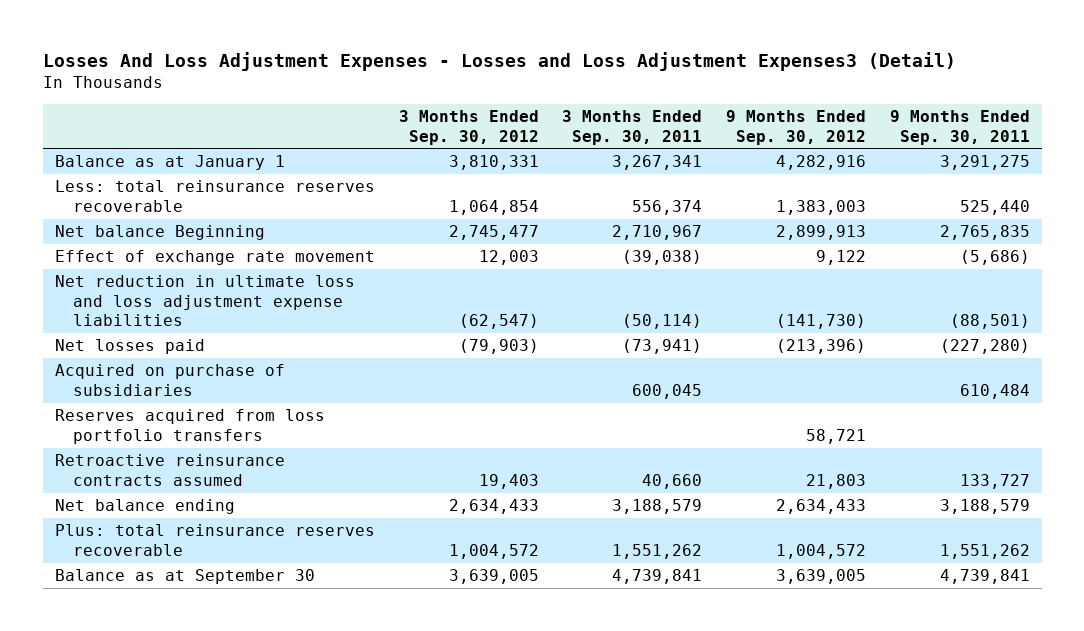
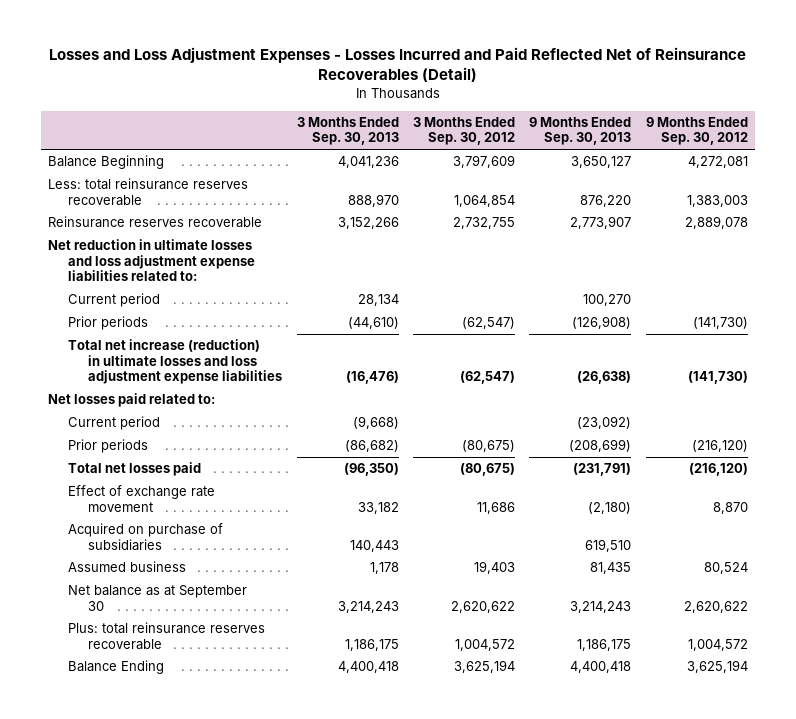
- Losses And Loss Adjustment Expenses - Losses and Loss Adjustment Expenses3 (Detail)
+ Losses and Loss Adjustment Expenses - Losses Incurred and Paid Reflected Net of Reinsurance Recoverables (Detail)
- | 3 Months Ended Sep. 30, 2012 | 3 Months Ended Sep. 30, 2011 | 9 Months Ended Sep. 30, 2012 | 9 Months Ended Sep. 30, 2011
+ | 3 Months Ended Sep. 30, 2013 | 3 Months Ended Sep. 30, 2012 | 9 Months Ended Sep. 30, 2013 | 9 Months Ended Sep. 30, 2012
- Balance as at January 1 | 3,810,331 | 3,267,341 | 4,282,916 | 3,291,275
+ Balance Beginning | 4,041,236 | 3,797,609 | 3,650,127 | 4,272,081
- Net balance Beginning | 2,745,477 | 2,710,967 | 2,899,913 | 2,765,835
- Effect of exchange rate movement | 12,003 | (39,038) | 9,122 | (5,686)
- Net reduction in ultimate loss and loss adjustment expense liabilities | (62,547) | (50,114) | (141,730) | (88,501)
- Net losses paid | (79,903) | (73,941) | (213,396) | (227,280)
+ Reinsurance reserves recoverable | 3,152,266 | 2,732,755 | 2,773,907 | 2,889,078
+ Net reduction in ultimate losses and loss adjustment expense liabilities related to:
+ Current period | 28,134 | | 100,270 |
+ Prior periods | (44,610) | (62,547) | (126,908) | (141,730)
+ Total net increase (reduction) in ultimate losses and loss adjustment expense liabilities | (16,476) | (62,547) | (26,638) | (141,730)
+ Net losses paid related to:
+ Current period | (9,668) | | (23,092) |
+ Prior periods | (86,682) | (80,675) | (208,699) | (216,120)
+ Total net losses paid | (96,350) | (80,675) | (231,791) | (216,120)
+ Effect of exchange rate movement | 33,182 | 11,686 | (2,180) | 8,870
- Reserves acquired from loss portfolio transfers | | | 58,721 |
- Retroactive reinsurance contracts assumed | 19,403 | 40,660 | 21,803 | 133,727
- Net balance ending | 2,634,433 | 3,188,579 | 2,634,433 | 3,188,579
+ Assumed business | 1,178 | 19,403 | 81,435 | 80,524
+ Net balance as at September 30 | 3,214,243 | 2,620,622 | 3,214,243 | 2,620,622
- Balance as at September 30 | 3,639,005 | 4,739,841 | 3,639,005 | 4,739,841
+ Balance Ending | 4,400,418 | 3,625,194 | 4,400,418 | 3,625,194

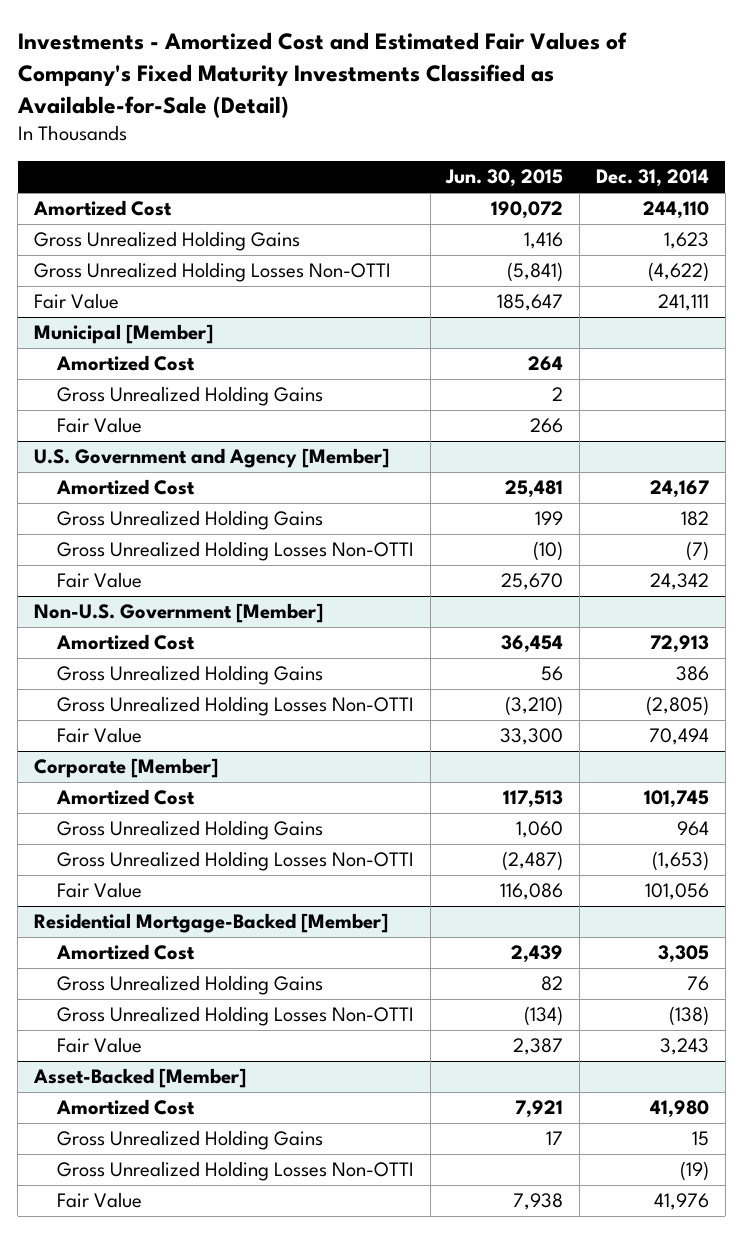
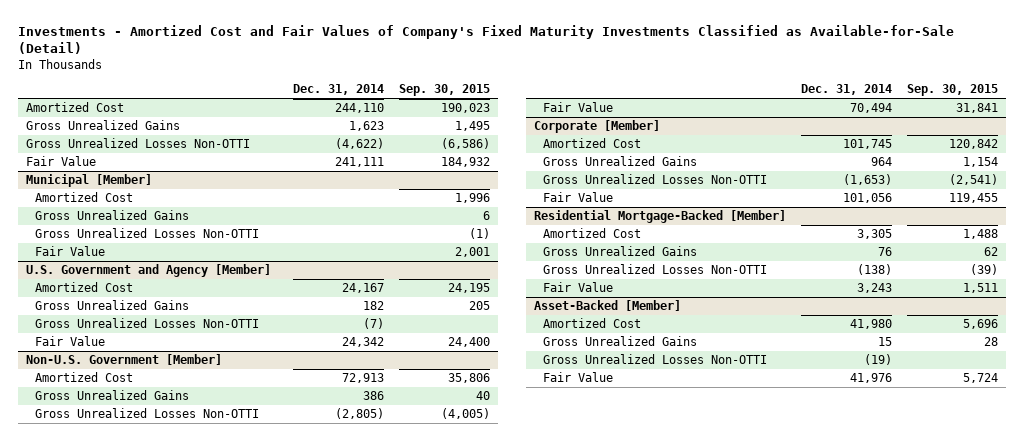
- Investments - Amortized Cost and Estimated Fair Values of Company's Fixed Maturity Investments Classified as Available-for-Sale (Detail)
+ Investments - Amortized Cost and Fair Values of Company's Fixed Maturity Investments Classified as Available-for-Sale (Detail)
- | Jun. 30, 2015 | Dec. 31, 2014
+ | Dec. 31, 2014 | Sep. 30, 2015
- Gross Unrealized Holding Gains | 1,416 | 1,623
- Gross Unrealized Holding Losses Non-OTTI | (5,841) | (4,622)
+ Gross Unrealized Gains | 1,623 | 1,495
+ Gross Unrealized Losses Non-OTTI | (4,622) | (6,586)
@ Municipal [Member]
- Gross Unrealized Holding Gains | 2 |
+ Gross Unrealized Gains | | 6
+ Gross Unrealized Losses Non-OTTI | | (1)
@ U.S. Government and Agency [Member]
- Gross Unrealized Holding Gains | 199 | 182
- Gross Unrealized Holding Losses Non-OTTI | (10) | (7)
+ Gross Unrealized Gains | 182 | 205
+ Gross Unrealized Losses Non-OTTI | (7) |
@ Non-U.S. Government [Member]
- Gross Unrealized Holding Gains | 56 | 386
- Gross Unrealized Holding Losses Non-OTTI | (3,210) | (2,805)
+ Gross Unrealized Gains | 386 | 40
+ Gross Unrealized Losses Non-OTTI | (2,805) | (4,005)
@ Corporate [Member]
- Gross Unrealized Holding Gains | 1,060 | 964
- Gross Unrealized Holding Losses Non-OTTI | (2,487) | (1,653)
+ Gross Unrealized Gains | 964 | 1,154
+ Gross Unrealized Losses Non-OTTI | (1,653) | (2,541)
@ Residential Mortgage-Backed [Member]
- Gross Unrealized Holding Gains | 82 | 76
- Gross Unrealized Holding Losses Non-OTTI | (134) | (138)
+ Gross Unrealized Gains | 76 | 62
+ Gross Unrealized Losses Non-OTTI | (138) | (39)
@ Asset-Backed [Member]
- Gross Unrealized Holding Gains | 17 | 15
- Gross Unrealized Holding Losses Non-OTTI | | (19)
+ Gross Unrealized Gains | 15 | 28
+ Gross Unrealized Losses Non-OTTI | (19) |

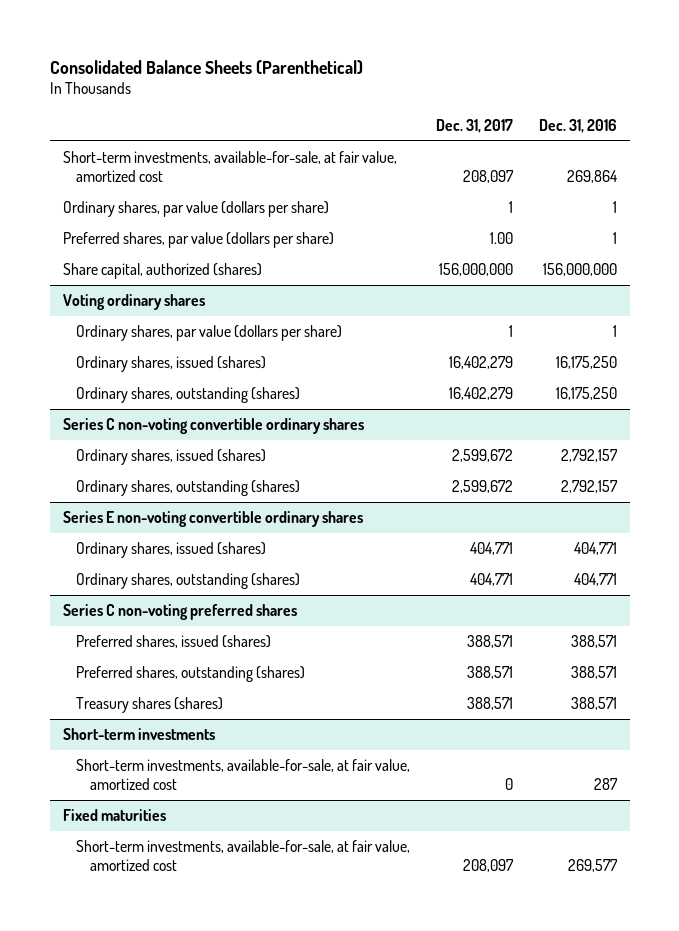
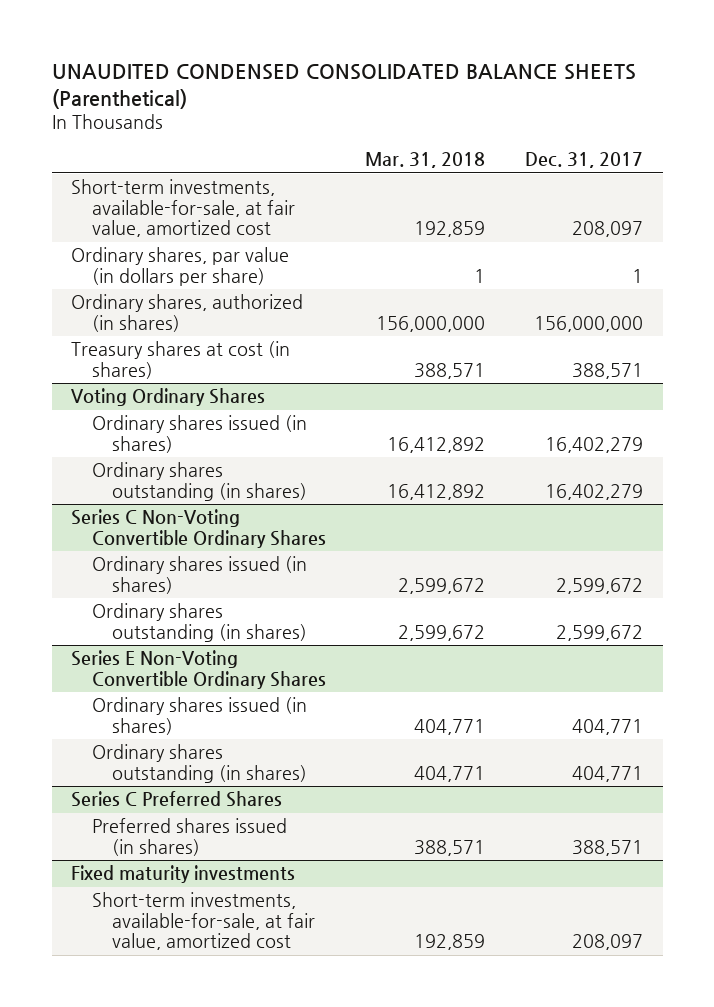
- Consolidated Balance Sheets (Parenthetical)
+ UNAUDITED CONDENSED CONSOLIDATED BALANCE SHEETS (Parenthetical)
- | Dec. 31, 2017 | Dec. 31, 2016
+ | Mar. 31, 2018 | Dec. 31, 2017
- Ordinary shares, par value (dollars per share) | 1 | 1
- Preferred shares, par value (dollars per share) | 1.00 | 1
- Share capital, authorized (shares) | 156,000,000 | 156,000,000
- Voting ordinary shares
- Ordinary shares, par value (dollars per share) | 1 | 1
- Ordinary shares, issued (shares) | 16,402,279 | 16,175,250
- Ordinary shares, outstanding (shares) | 16,402,279 | 16,175,250
- Series C non-voting convertible ordinary shares
- Ordinary shares, issued (shares) | 2,599,672 | 2,792,157
- Ordinary shares, outstanding (shares) | 2,599,672 | 2,792,157
- Series E non-voting convertible ordinary shares
- Ordinary shares, issued (shares) | 404,771 | 404,771
- Ordinary shares, outstanding (shares) | 404,771 | 404,771
- Series C non-voting preferred shares
- Preferred shares, issued (shares) | 388,571 | 388,571
- Preferred shares, outstanding (shares) | 388,571 | 388,571
- Treasury shares (shares) | 388,571 | 388,571
- Short-term investments
- Short-term investments, available-for-sale, at fair value, amortized cost | 0 | 287
- Fixed maturities
+ Ordinary shares, par value (in dollars per share) | 1 | 1
+ Ordinary shares, authorized (in shares) | 156,000,000 | 156,000,000
+ Treasury shares at cost (in shares) | 388,571 | 388,571
+ Voting Ordinary Shares
+ Ordinary shares issued (in shares) | 16,412,892 | 16,402,279
+ Ordinary shares outstanding (in shares) | 16,412,892 | 16,402,279
+ Series C Non-Voting Convertible Ordinary Shares
+ Ordinary shares issued (in shares) | 2,599,672 | 2,599,672
+ Ordinary shares outstanding (in shares) | 2,599,672 | 2,599,672
+ Series E Non-Voting Convertible Ordinary Shares
+ Ordinary shares issued (in shares) | 404,771 | 404,771
+ Ordinary shares outstanding (in shares) | 404,771 | 404,771
+ Series C Preferred Shares
+ Preferred shares issued (in shares) | 388,571 | 388,571
+ Fixed maturity investments

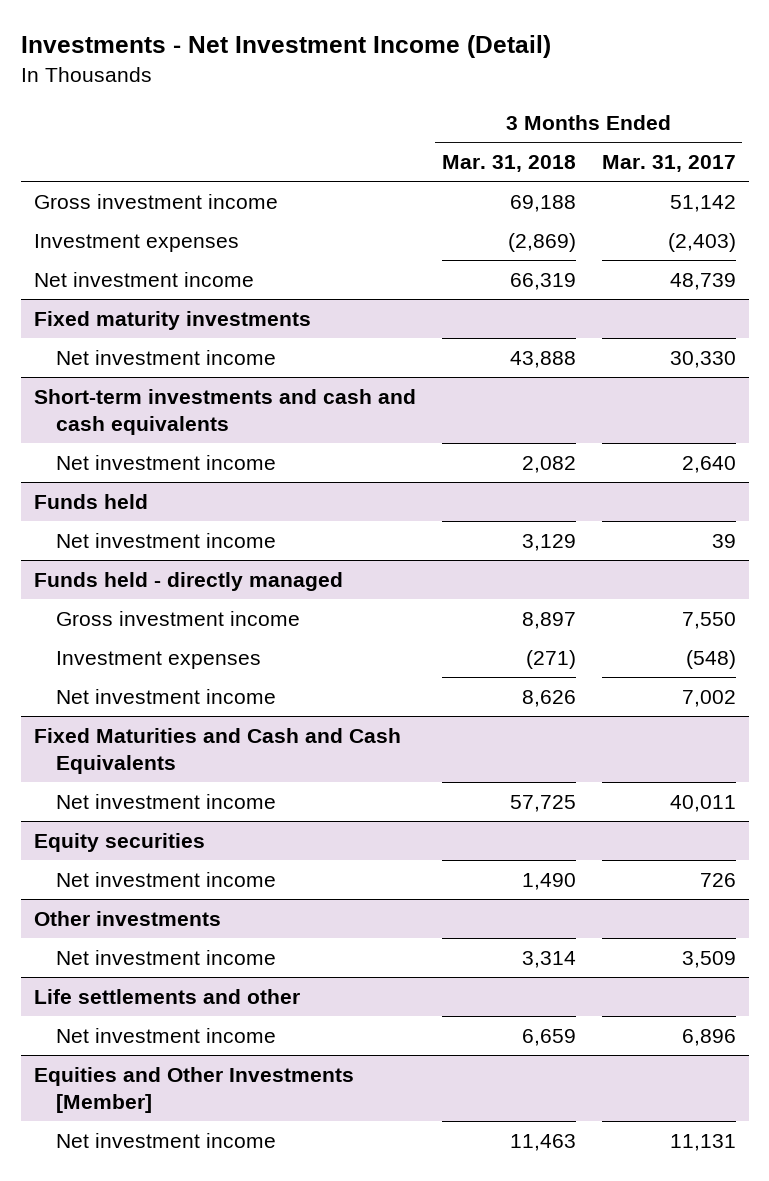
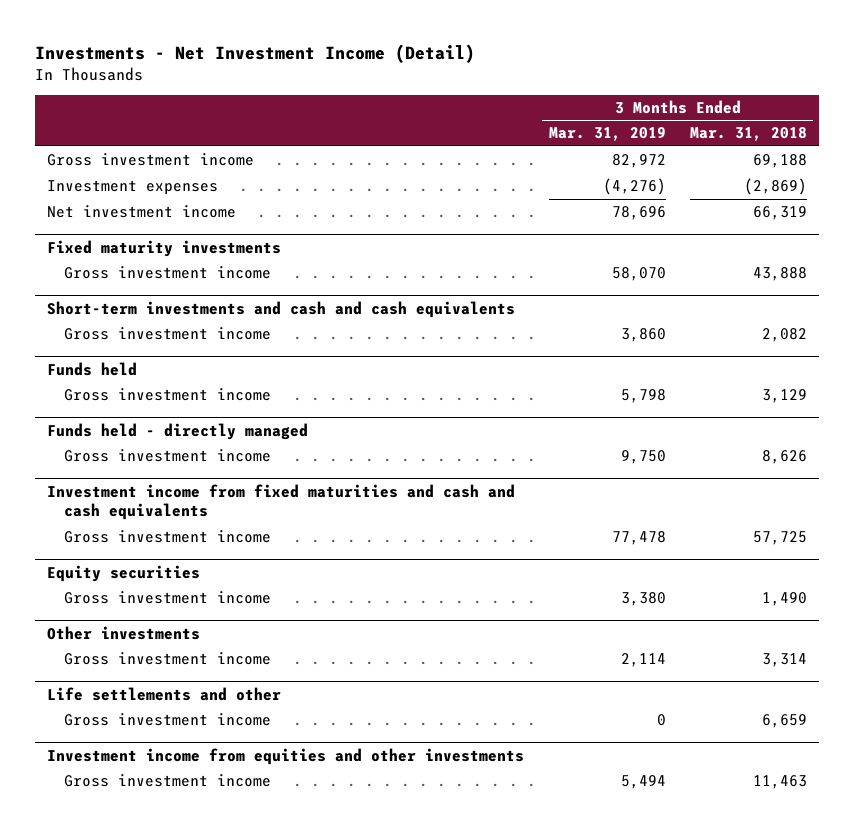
- | 3 Months Ended Mar. 31, 2018 | 3 Months Ended Mar. 31, 2017
+ | 3 Months Ended Mar. 31, 2019 | 3 Months Ended Mar. 31, 2018
@ Fixed maturity investments
- Net investment income | 43,888 | 30,330
+ Gross investment income | 58,070 | 43,888
@ Short-term investments and cash and cash equivalents
- Net investment income | 2,082 | 2,640
+ Gross investment income | 3,860 | 2,082
@ Funds held
- Net investment income | 3,129 | 39
+ Gross investment income | 5,798 | 3,129
@ Funds held - directly managed
- Gross investment income | 8,897 | 7,550
- Investment expenses | (271) | (548)
- Net investment income | 8,626 | 7,002
- Fixed Maturities and Cash and Cash Equivalents
- Net investment income | 57,725 | 40,011
@ Funds held - directly managed
+ Gross investment income | 9,750 | 8,626
+ Investment income from fixed maturities and cash and cash equivalents
+ Gross investment income | 77,478 | 57,725
@ Equity securities
- Net investment income | 1,490 | 726
+ Gross investment income | 3,380 | 1,490
@ Other investments
- Net investment income | 3,314 | 3,509
+ Gross investment income | 2,114 | 3,314
@ Life settlements and other
- Net investment income | 6,659 | 6,896
- Equities and Other Investments [Member]
- Net investment income | 11,463 | 11,131
@ Life settlements and other
+ Gross investment income | 0 | 6,659
+ Investment income from equities and other investments
+ Gross investment income | 5,494 | 11,463

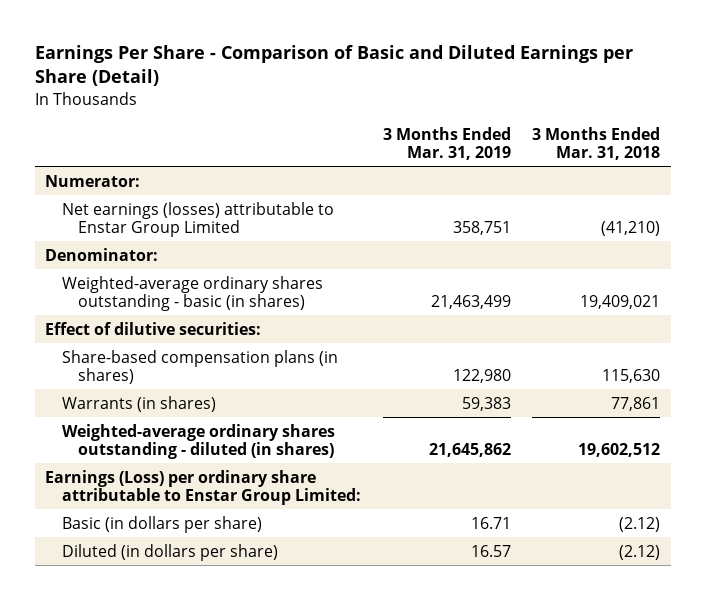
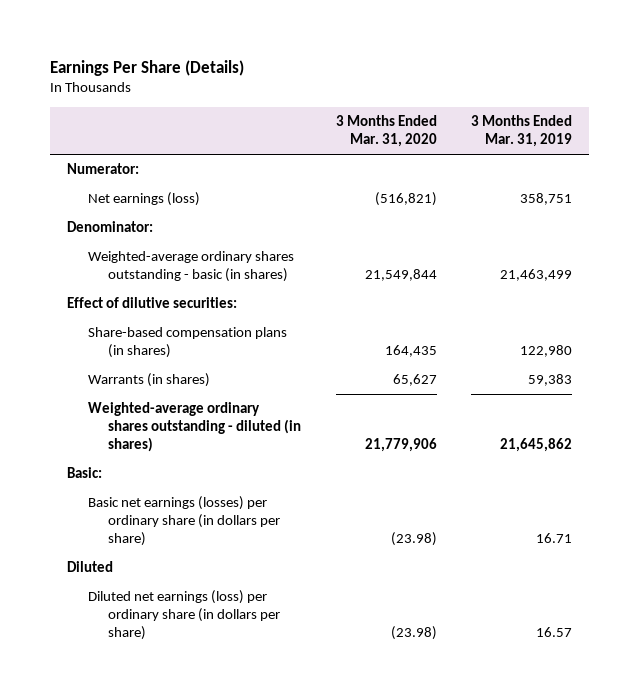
- Earnings Per Share - Comparison of Basic and Diluted Earnings per Share (Detail)
+ Earnings Per Share (Details)
- | 3 Months Ended Mar. 31, 2019 | 3 Months Ended Mar. 31, 2018
+ | 3 Months Ended Mar. 31, 2020 | 3 Months Ended Mar. 31, 2019
- Net earnings (losses) attributable to Enstar Group Limited | 358,751 | (41,210)
+ Net earnings (loss) | (516,821) | 358,751
- Earnings (Loss) per ordinary share attributable to Enstar Group Limited:
- Basic (in dollars per share) | 16.71 | (2.12)
- Diluted (in dollars per share) | 16.57 | (2.12)
+ Basic:
+ Basic net earnings (losses) per ordinary share (in dollars per share) | (23.98) | 16.71
+ Diluted
+ Diluted net earnings (loss) per ordinary share (in dollars per share) | (23.98) | 16.57

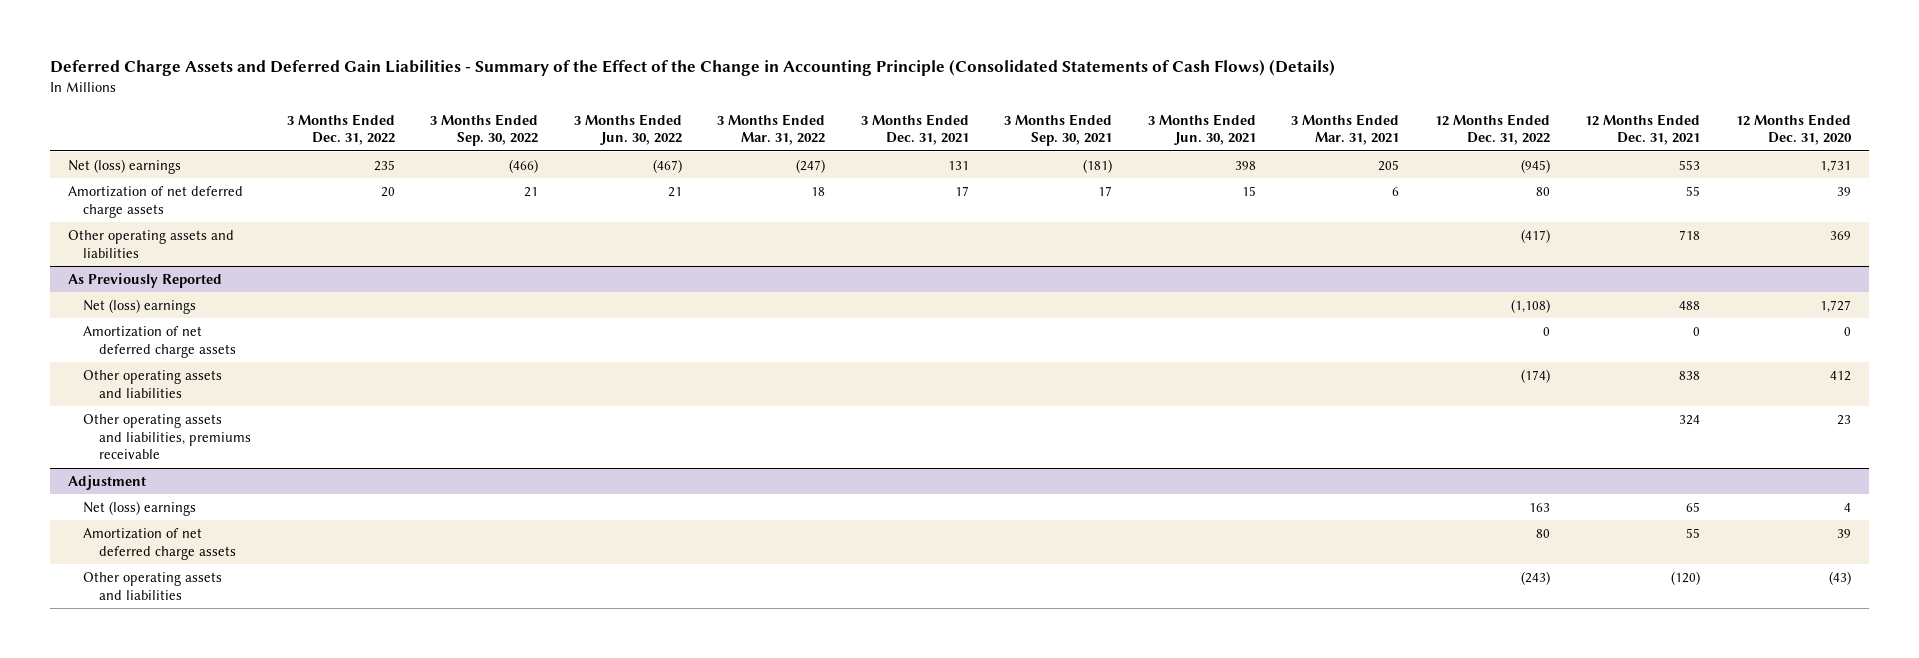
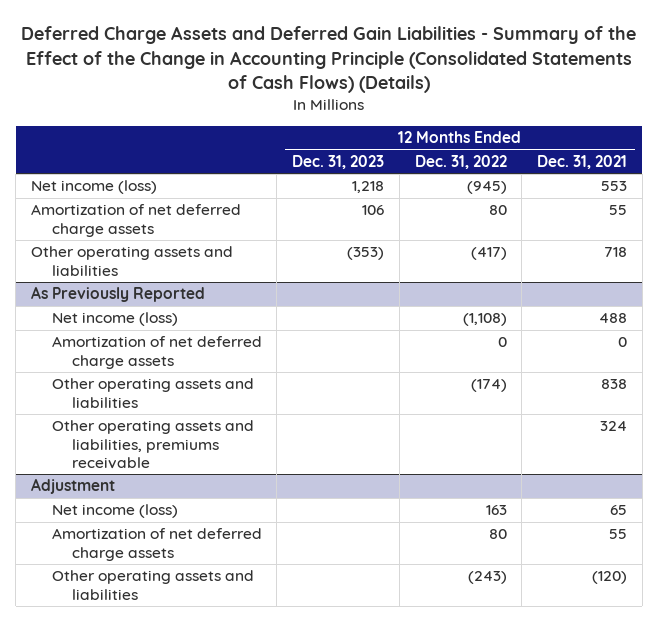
- | 3 Months Ended Dec. 31, 2022 | 3 Months Ended Sep. 30, 2022 | 3 Months Ended Jun. 30, 2022 | 3 Months Ended Mar. 31, 2022 | 3 Months Ended Dec. 31, 2021 | 3 Months Ended Sep. 30, 2021 | 3 Months Ended Jun. 30, 2021 | 3 Months Ended Mar. 31, 2021 | 12 Months Ended Dec. 31, 2022 | 12 Months Ended Dec. 31, 2021 | 12 Months Ended Dec. 31, 2020
+ | 12 Months Ended Dec. 31, 2023 | 12 Months Ended Dec. 31, 2022 | 12 Months Ended Dec. 31, 2021
- Net (loss) earnings | 235 | (466) | (467) | (247) | 131 | (181) | 398 | 205 | (945) | 553 | 1,731
+ Net income (loss) | 1,218 | (945) | 553
@ As Previously Reported
- Net (loss) earnings | | | | | | | | | (1,108) | 488 | 1,727
+ Net income (loss) | | (1,108) | 488
@ Adjustment
- Net (loss) earnings | | | | | | | | | 163 | 65 | 4
+ Net income (loss) | | 163 | 65

